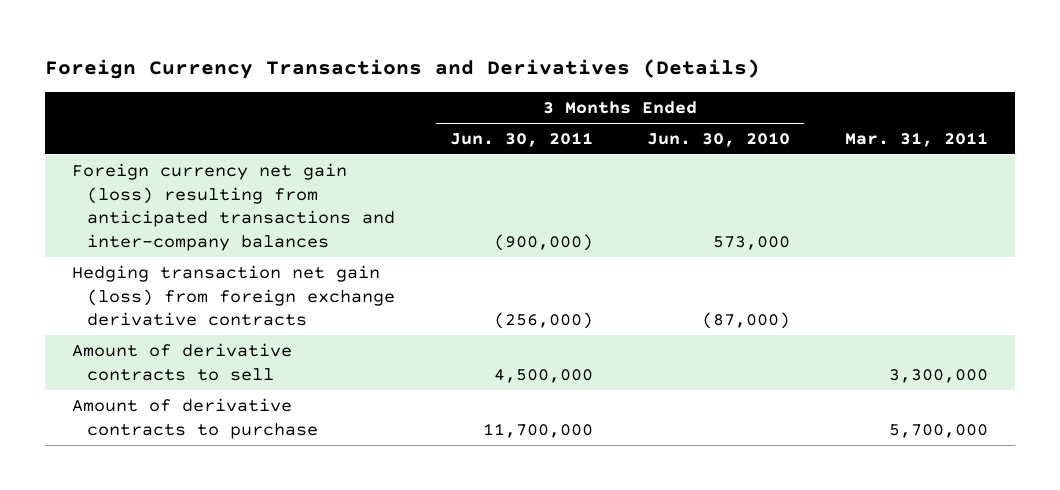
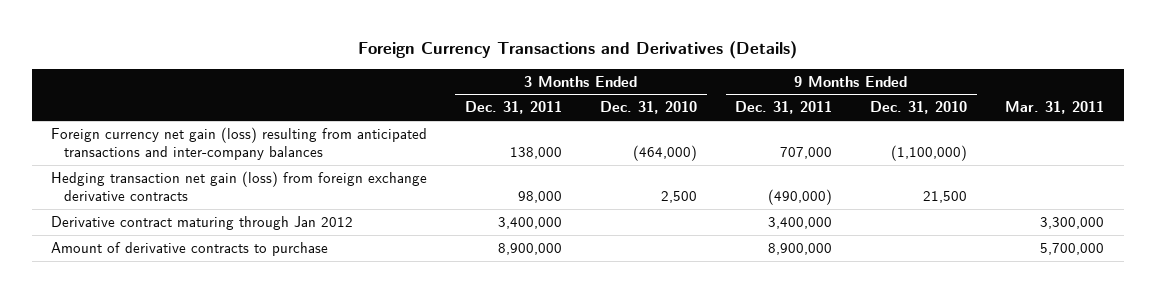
- | 3 Months Ended Jun. 30, 2011 | 3 Months Ended Jun. 30, 2010 | Mar. 31, 2011
+ | 3 Months Ended Dec. 31, 2011 | 3 Months Ended Dec. 31, 2010 | 9 Months Ended Dec. 31, 2011 | 9 Months Ended Dec. 31, 2010 | Mar. 31, 2011
- Amount of derivative contracts to sell | 4,500,000 | | 3,300,000
+ Derivative contract maturing through Jan 2012 | 3,400,000 | | 3,400,000 | | 3,300,000

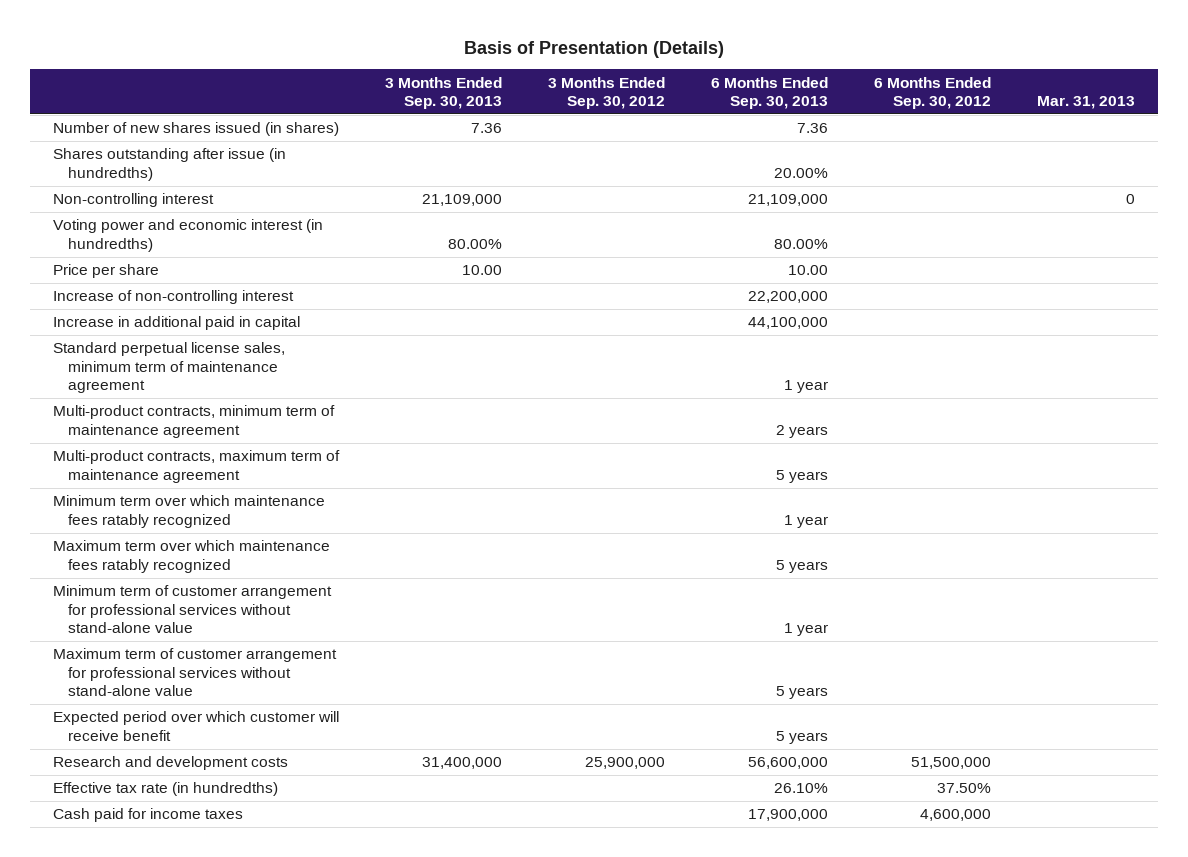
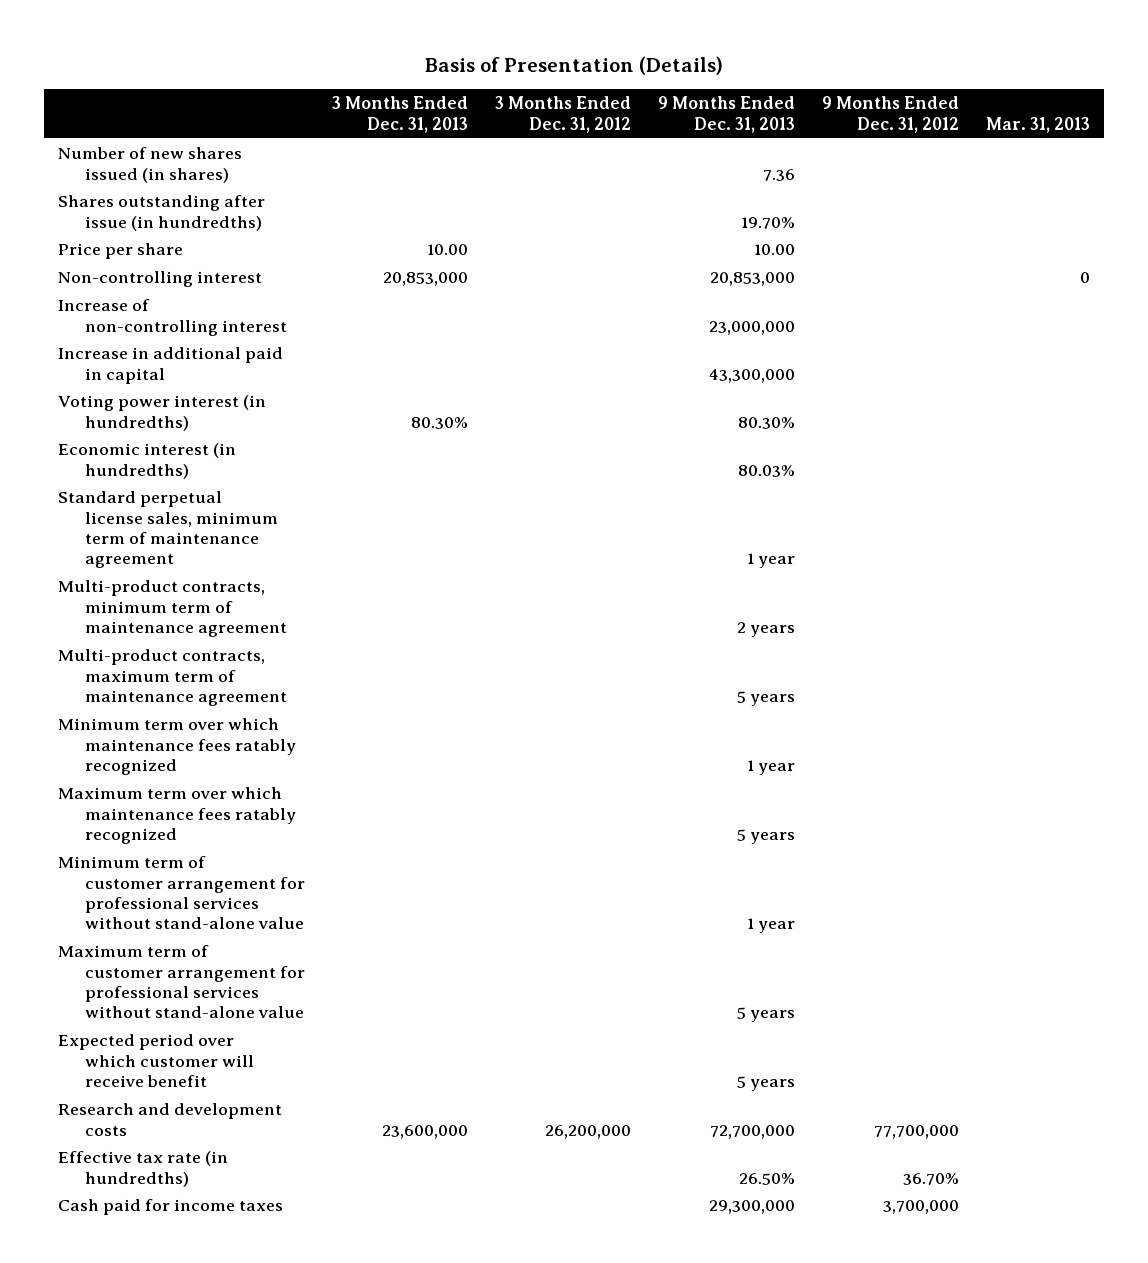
- | 3 Months Ended Sep. 30, 2013 | 3 Months Ended Sep. 30, 2012 | 6 Months Ended Sep. 30, 2013 | 6 Months Ended Sep. 30, 2012 | Mar. 31, 2013
+ | 3 Months Ended Dec. 31, 2013 | 3 Months Ended Dec. 31, 2012 | 9 Months Ended Dec. 31, 2013 | 9 Months Ended Dec. 31, 2012 | Mar. 31, 2013
- Voting power and economic interest (in hundredths) | 80.00% | | 80.00% | |
moved down: Non-controlling interest | 20,853,000 | | 20,853,000 | | 0
+ Voting power interest (in hundredths) | 80.30% | | 80.30% | |
+ Economic interest (in hundredths) | | | 80.03% | |

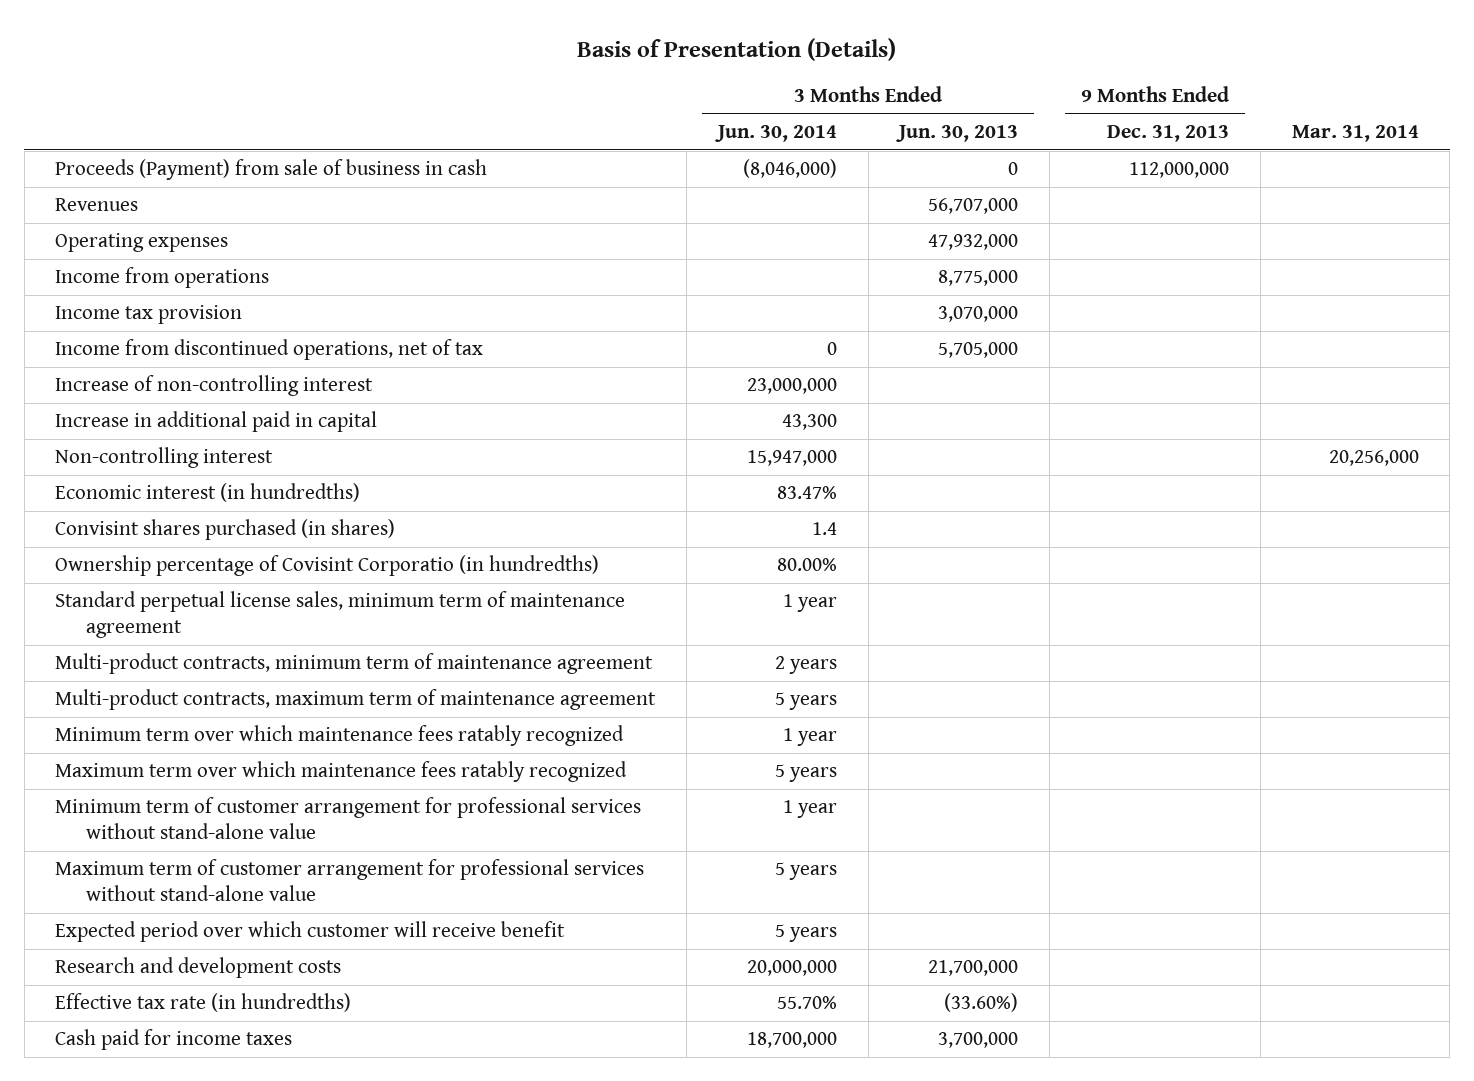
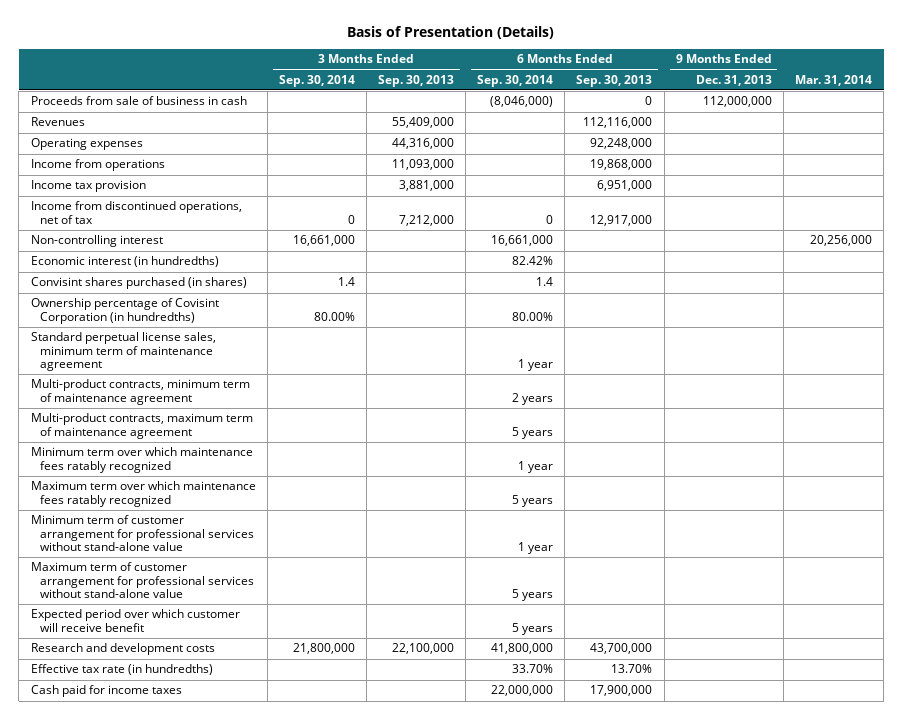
- | 3 Months Ended Jun. 30, 2014 | 3 Months Ended Jun. 30, 2013 | 9 Months Ended Dec. 31, 2013 | Mar. 31, 2014
+ | 3 Months Ended Sep. 30, 2014 | 3 Months Ended Sep. 30, 2013 | 6 Months Ended Sep. 30, 2014 | 6 Months Ended Sep. 30, 2013 | 9 Months Ended Dec. 31, 2013 | Mar. 31, 2014
- Proceeds (Payment) from sale of business in cash | (8,046,000) | 0 | 112,000,000 |
+ Proceeds from sale of business in cash | | | (8,046,000) | 0 | 112,000,000 |
- Increase of non-controlling interest | 23,000,000 | | |
- Increase in additional paid in capital | 43,300 | | |
- Ownership percentage of Covisint Corporatio (in hundredths) | 80.00% | | |
+ Ownership percentage of Covisint Corporation (in hundredths) | 80.00% | | 80.00% | | |

